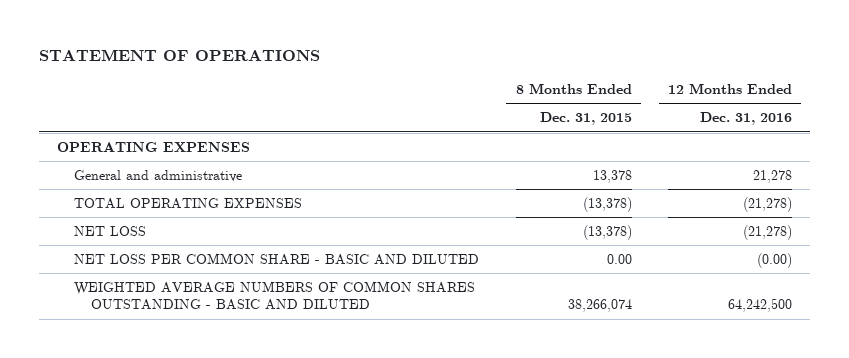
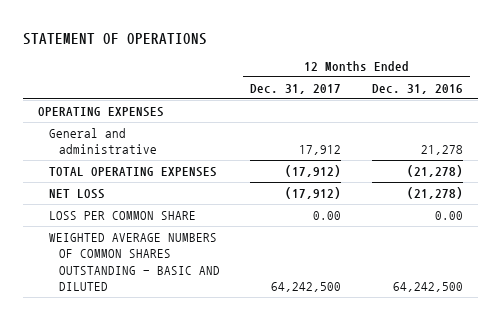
- | 8 Months Ended Dec. 31, 2015 | 12 Months Ended Dec. 31, 2016
+ | 12 Months Ended Dec. 31, 2017 | 12 Months Ended Dec. 31, 2016
- NET LOSS PER COMMON SHARE - BASIC AND DILUTED | 0.00 | (0.00)
+ LOSS PER COMMON SHARE | 0.00 | 0.00

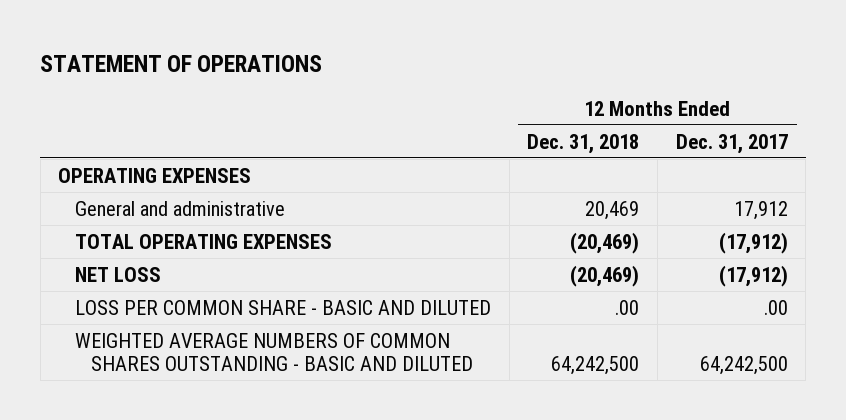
- | 12 Months Ended Dec. 31, 2017 | 12 Months Ended Dec. 31, 2016
+ | 12 Months Ended Dec. 31, 2018 | 12 Months Ended Dec. 31, 2017
- LOSS PER COMMON SHARE | 0.00 | 0.00
+ LOSS PER COMMON SHARE - BASIC AND DILUTED | .00 | .00

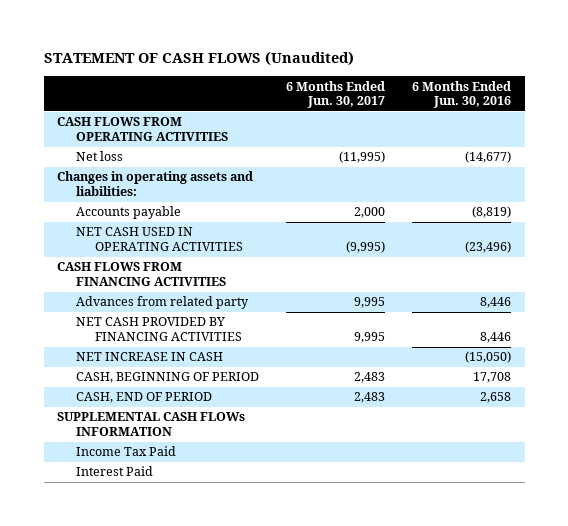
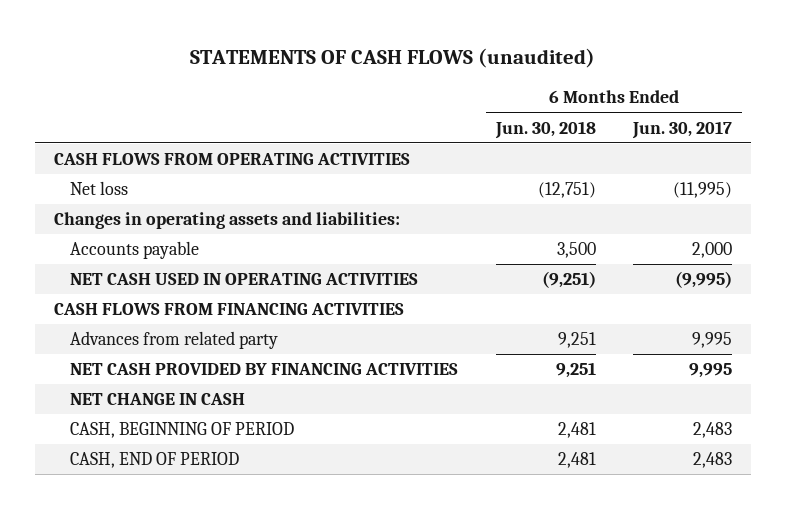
- STATEMENT OF CASH FLOWS (Unaudited)
+ STATEMENTS OF CASH FLOWS (unaudited)
- | 6 Months Ended Jun. 30, 2017 | 6 Months Ended Jun. 30, 2016
+ | 6 Months Ended Jun. 30, 2018 | 6 Months Ended Jun. 30, 2017
- NET INCREASE IN CASH | | (15,050)
+ NET CHANGE IN CASH
- SUPPLEMENTAL CASH FLOWs INFORMATION
- Income Tax Paid
- Interest Paid

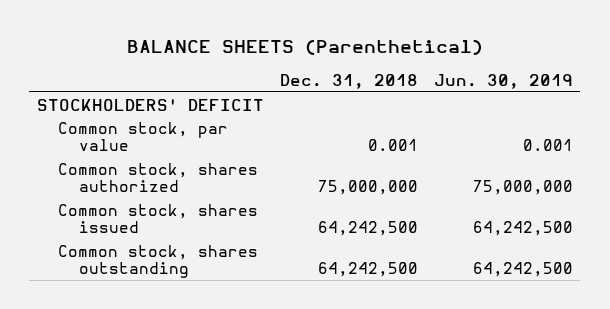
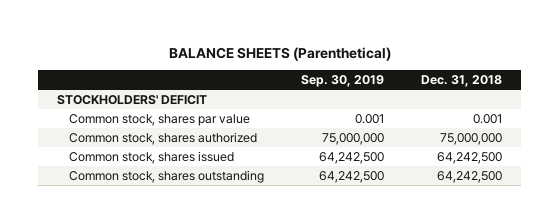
- | Dec. 31, 2018 | Jun. 30, 2019
+ | Sep. 30, 2019 | Dec. 31, 2018
- Common stock, par value | 0.001 | 0.001
+ Common stock, shares par value | 0.001 | 0.001

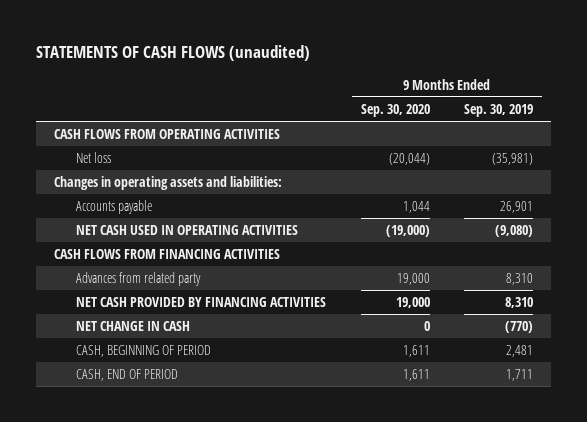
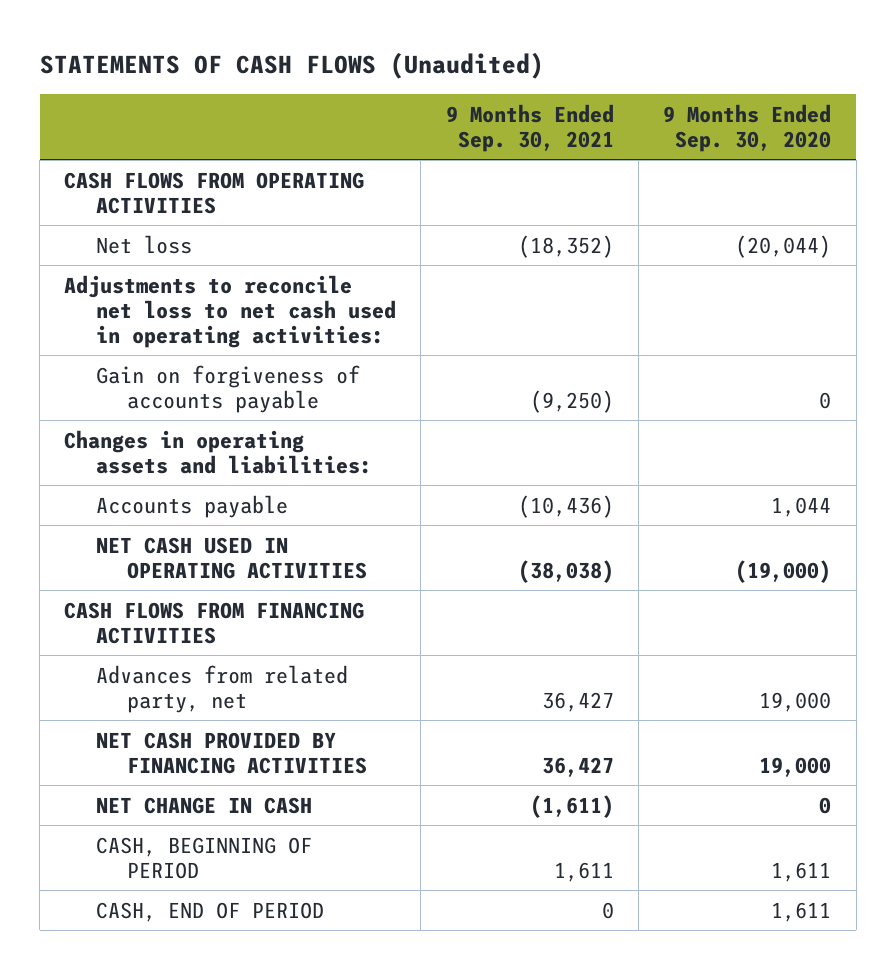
- STATEMENTS OF CASH FLOWS (unaudited)
+ STATEMENTS OF CASH FLOWS (Unaudited)
- | 9 Months Ended Sep. 30, 2020 | 9 Months Ended Sep. 30, 2019
+ | 9 Months Ended Sep. 30, 2021 | 9 Months Ended Sep. 30, 2020
+ Adjustments to reconcile net loss to net cash used in operating activities:
+ Gain on forgiveness of accounts payable | (9,250) | 0
- Advances from related party | 19,000 | 8,310
+ Advances from related party, net | 36,427 | 19,000

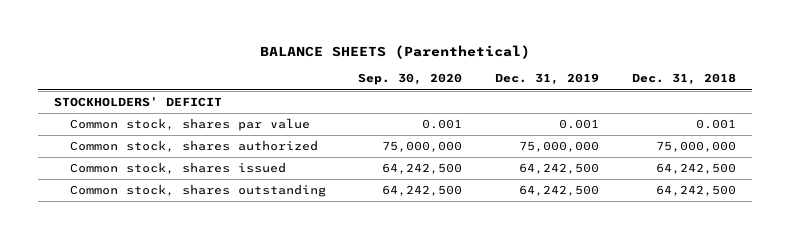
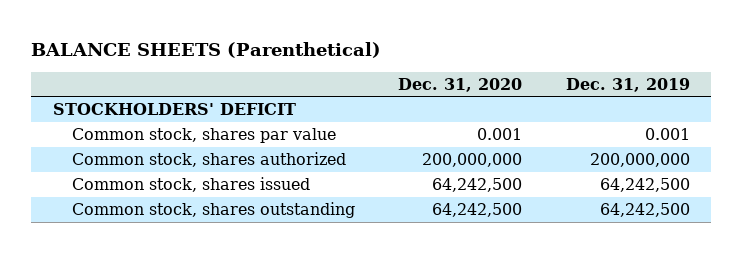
- | Sep. 30, 2020 | Dec. 31, 2019 | Dec. 31, 2018
+ | Dec. 31, 2020 | Dec. 31, 2019
- Common stock, shares authorized | 75,000,000 | 75,000,000 | 75,000,000
+ Common stock, shares authorized | 200,000,000 | 200,000,000

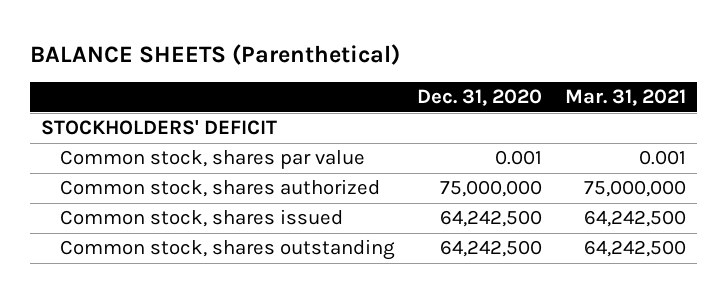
- | Dec. 31, 2020 | Dec. 31, 2019
+ | Dec. 31, 2020 | Mar. 31, 2021
- Common stock, shares authorized | 200,000,000 | 200,000,000
+ Common stock, shares authorized | 75,000,000 | 75,000,000

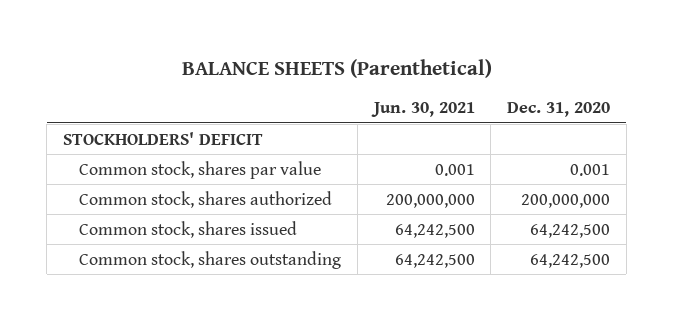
- | Dec. 31, 2020 | Mar. 31, 2021
+ | Jun. 30, 2021 | Dec. 31, 2020
- Common stock, shares authorized | 75,000,000 | 75,000,000
+ Common stock, shares authorized | 200,000,000 | 200,000,000

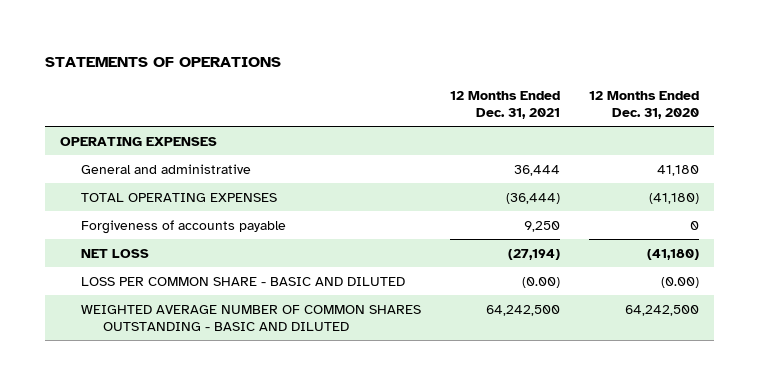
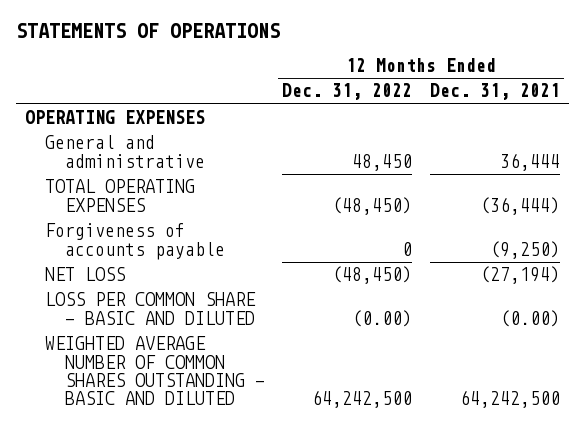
- | 12 Months Ended Dec. 31, 2021 | 12 Months Ended Dec. 31, 2020
+ | 12 Months Ended Dec. 31, 2022 | 12 Months Ended Dec. 31, 2021
- Forgiveness of accounts payable | 9,250 | 0
+ Forgiveness of accounts payable | 0 | (9,250)

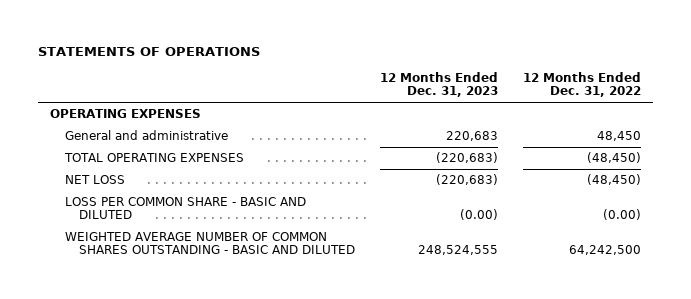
- | 12 Months Ended Dec. 31, 2022 | 12 Months Ended Dec. 31, 2021
+ | 12 Months Ended Dec. 31, 2023 | 12 Months Ended Dec. 31, 2022
- Forgiveness of accounts payable | 0 | (9,250)

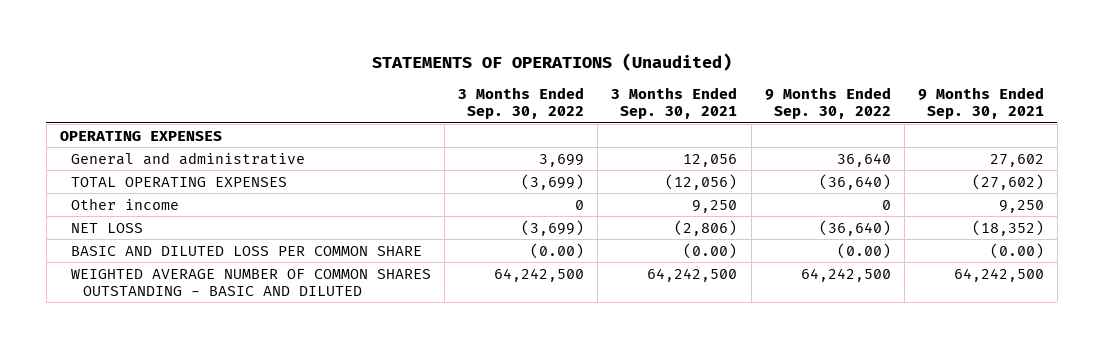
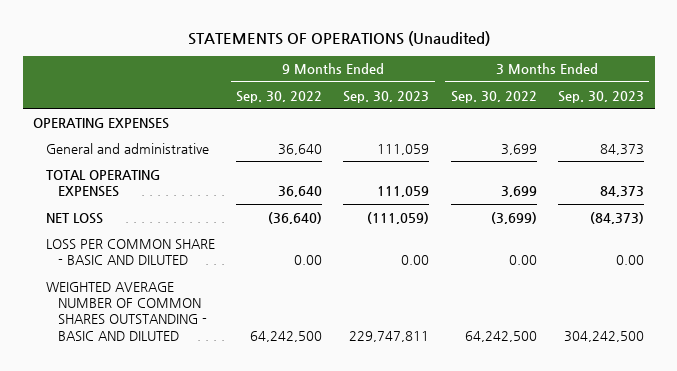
- | 3 Months Ended Sep. 30, 2022 | 3 Months Ended Sep. 30, 2021 | 9 Months Ended Sep. 30, 2022 | 9 Months Ended Sep. 30, 2021
+ | 9 Months Ended Sep. 30, 2022 | 9 Months Ended Sep. 30, 2023 | 3 Months Ended Sep. 30, 2022 | 3 Months Ended Sep. 30, 2023
- TOTAL OPERATING EXPENSES | (3,699) | (12,056) | (36,640) | (27,602)
- Other income | 0 | 9,250 | 0 | 9,250
+ TOTAL OPERATING EXPENSES | 36,640 | 111,059 | 3,699 | 84,373
- BASIC AND DILUTED LOSS PER COMMON SHARE | (0.00) | (0.00) | (0.00) | (0.00)
+ LOSS PER COMMON SHARE - BASIC AND DILUTED | 0.00 | 0.00 | 0.00 | 0.00

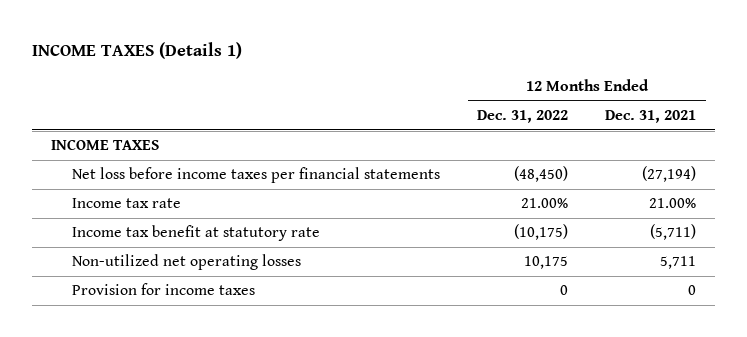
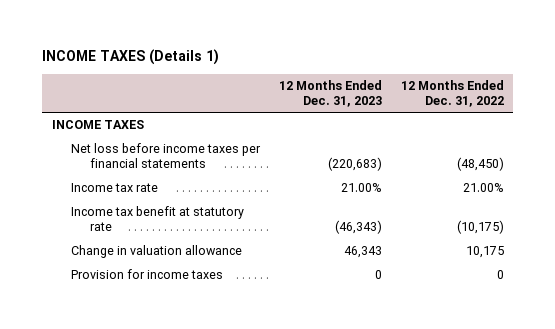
- | 12 Months Ended Dec. 31, 2022 | 12 Months Ended Dec. 31, 2021
+ | 12 Months Ended Dec. 31, 2023 | 12 Months Ended Dec. 31, 2022
- Non-utilized net operating losses | 10,175 | 5,711
+ Change in valuation allowance | 46,343 | 10,175

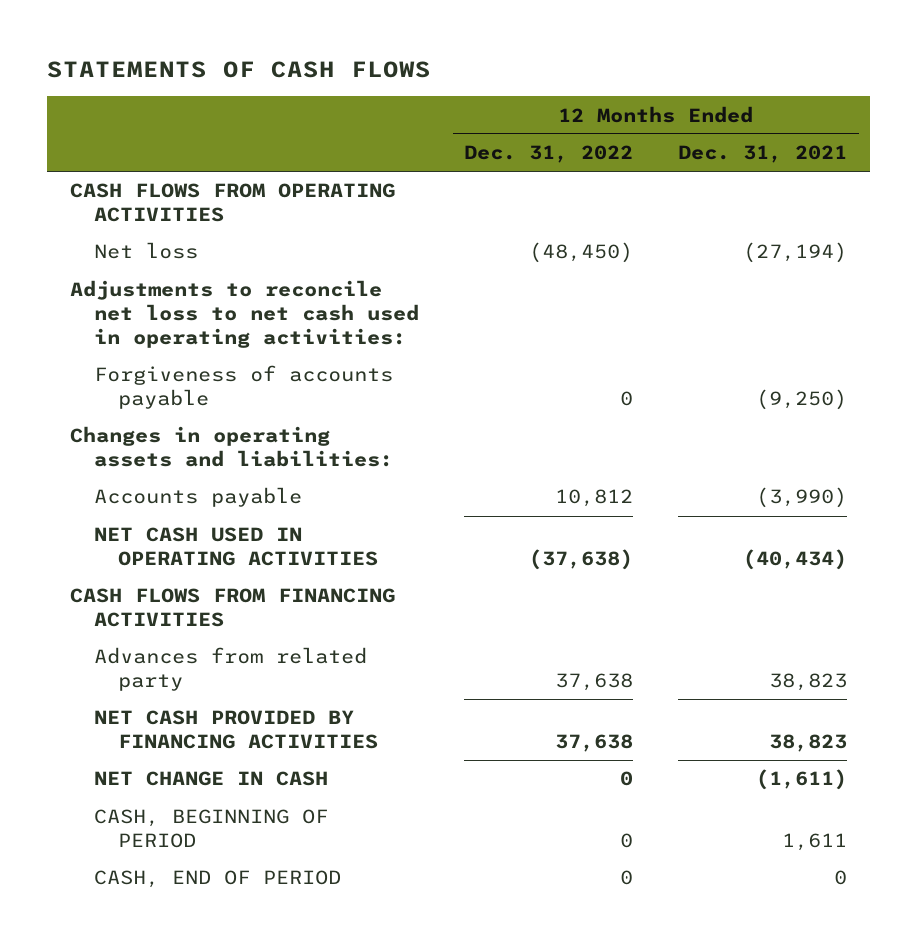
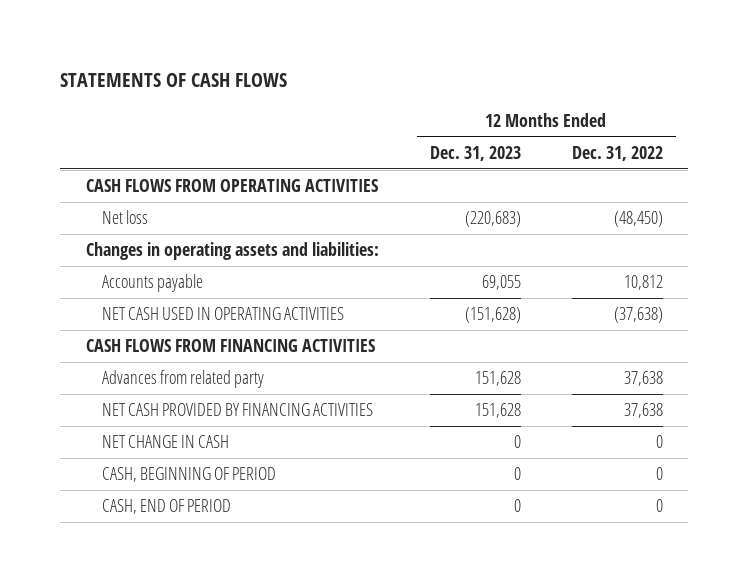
- | 12 Months Ended Dec. 31, 2022 | 12 Months Ended Dec. 31, 2021
+ | 12 Months Ended Dec. 31, 2023 | 12 Months Ended Dec. 31, 2022
- Adjustments to reconcile net loss to net cash used in operating activities:
- Forgiveness of accounts payable | 0 | (9,250)

